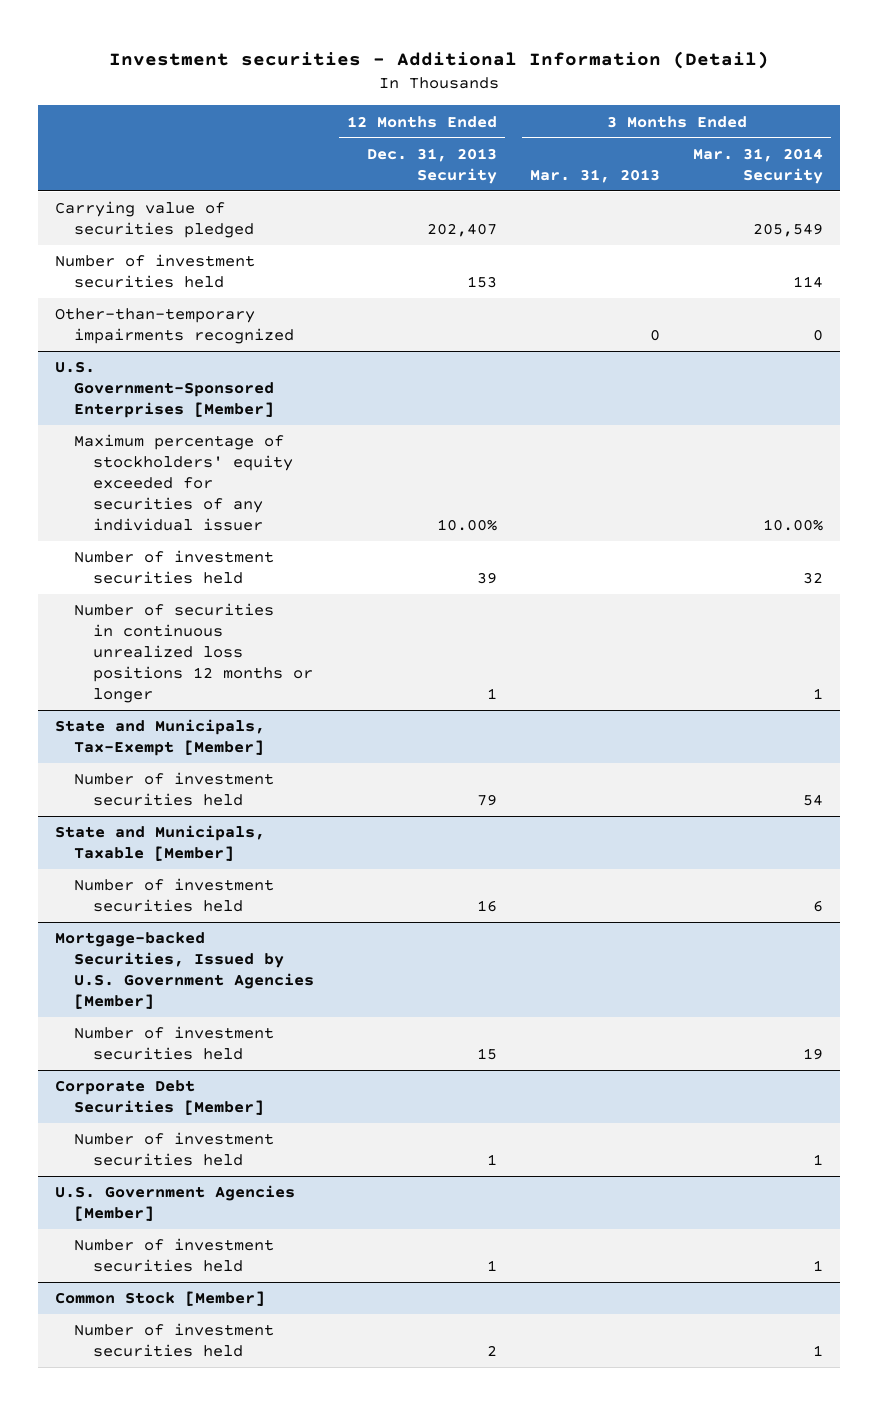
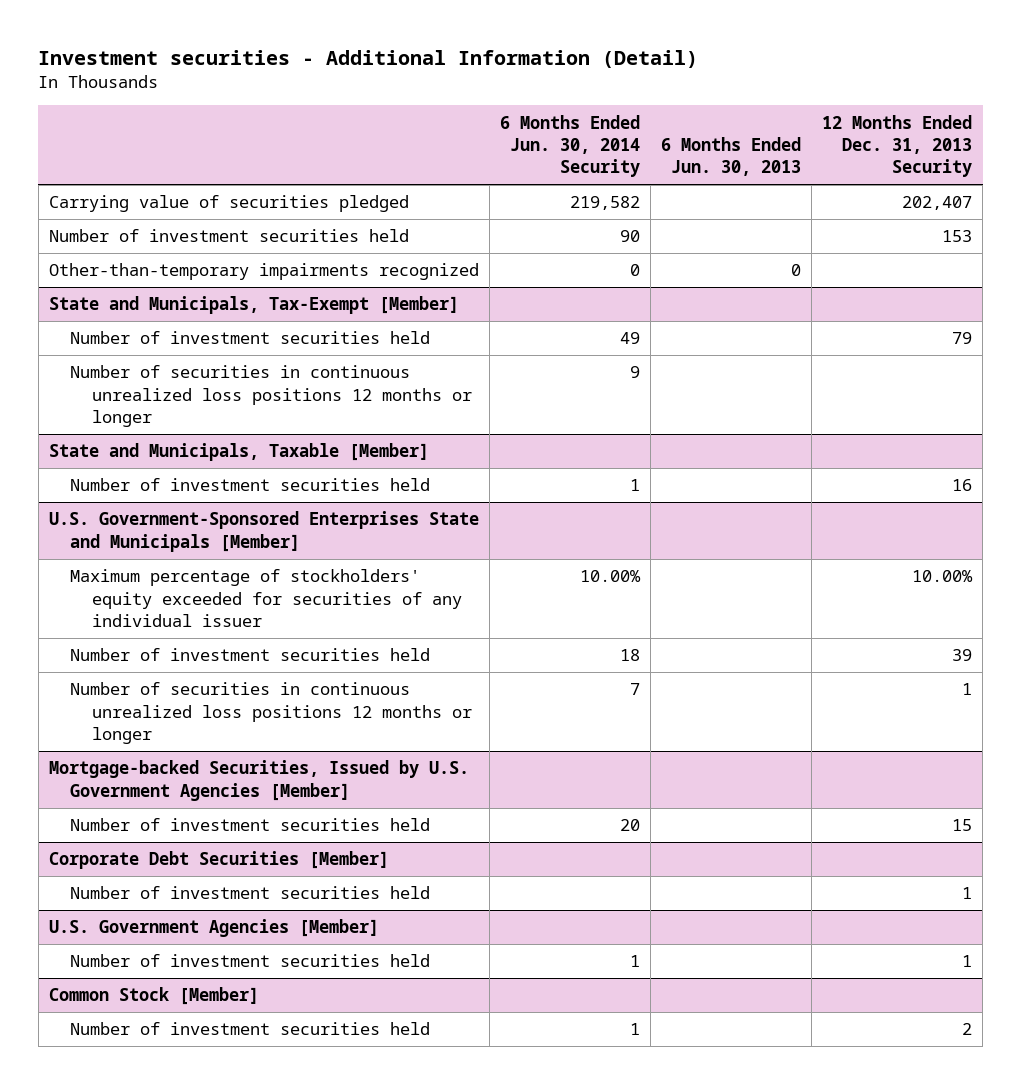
- | 12 Months Ended Dec. 31, 2013 Security | 3 Months Ended Mar. 31, 2013 | 3 Months Ended Mar. 31, 2014 Security
+ | 6 Months Ended Jun. 30, 2014 Security | 6 Months Ended Jun. 30, 2013 | 12 Months Ended Dec. 31, 2013 Security
- U.S. Government-Sponsored Enterprises [Member]
- Maximum percentage of stockholders' equity exceeded for securities of any individual issuer | 10.00% | | 10.00%
- Number of investment securities held | 39 | | 32
- Number of securities in continuous unrealized loss positions 12 months or longer | 1 | | 1
@ State and Municipals, Tax-Exempt [Member]
+ Number of securities in continuous unrealized loss positions 12 months or longer | 9 | |
+ U.S. Government-Sponsored Enterprises State and Municipals [Member]
+ Maximum percentage of stockholders' equity exceeded for securities of any individual issuer | 10.00% | | 10.00%
+ Number of investment securities held | 18 | | 39
+ Number of securities in continuous unrealized loss positions 12 months or longer | 7 | | 1

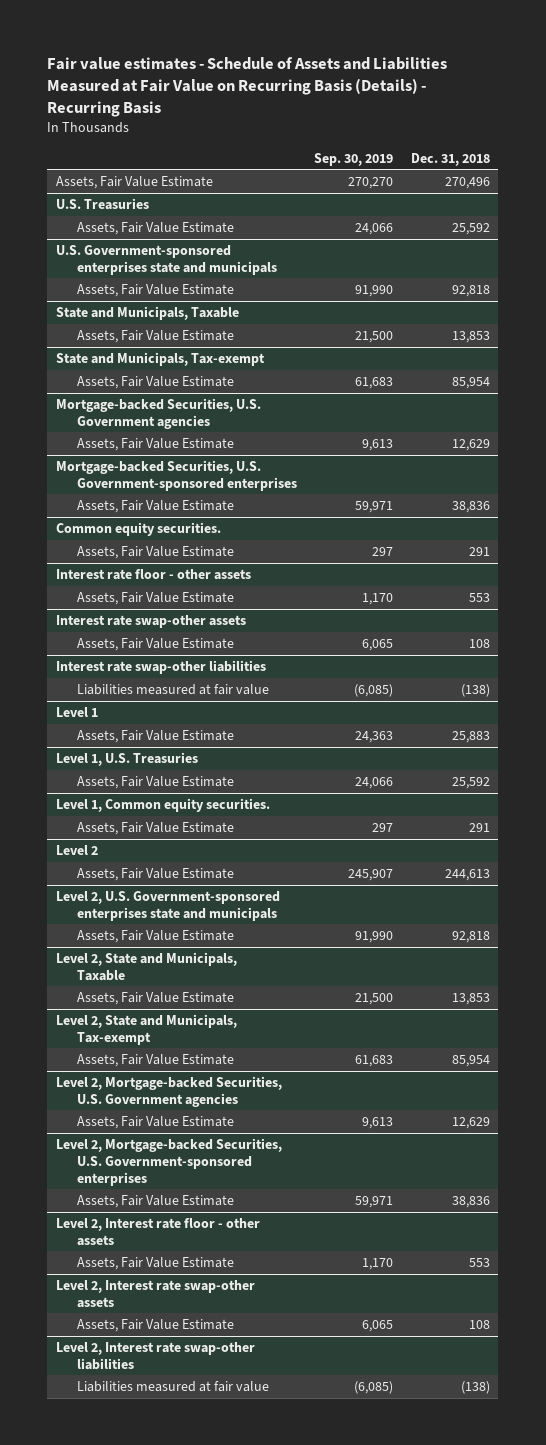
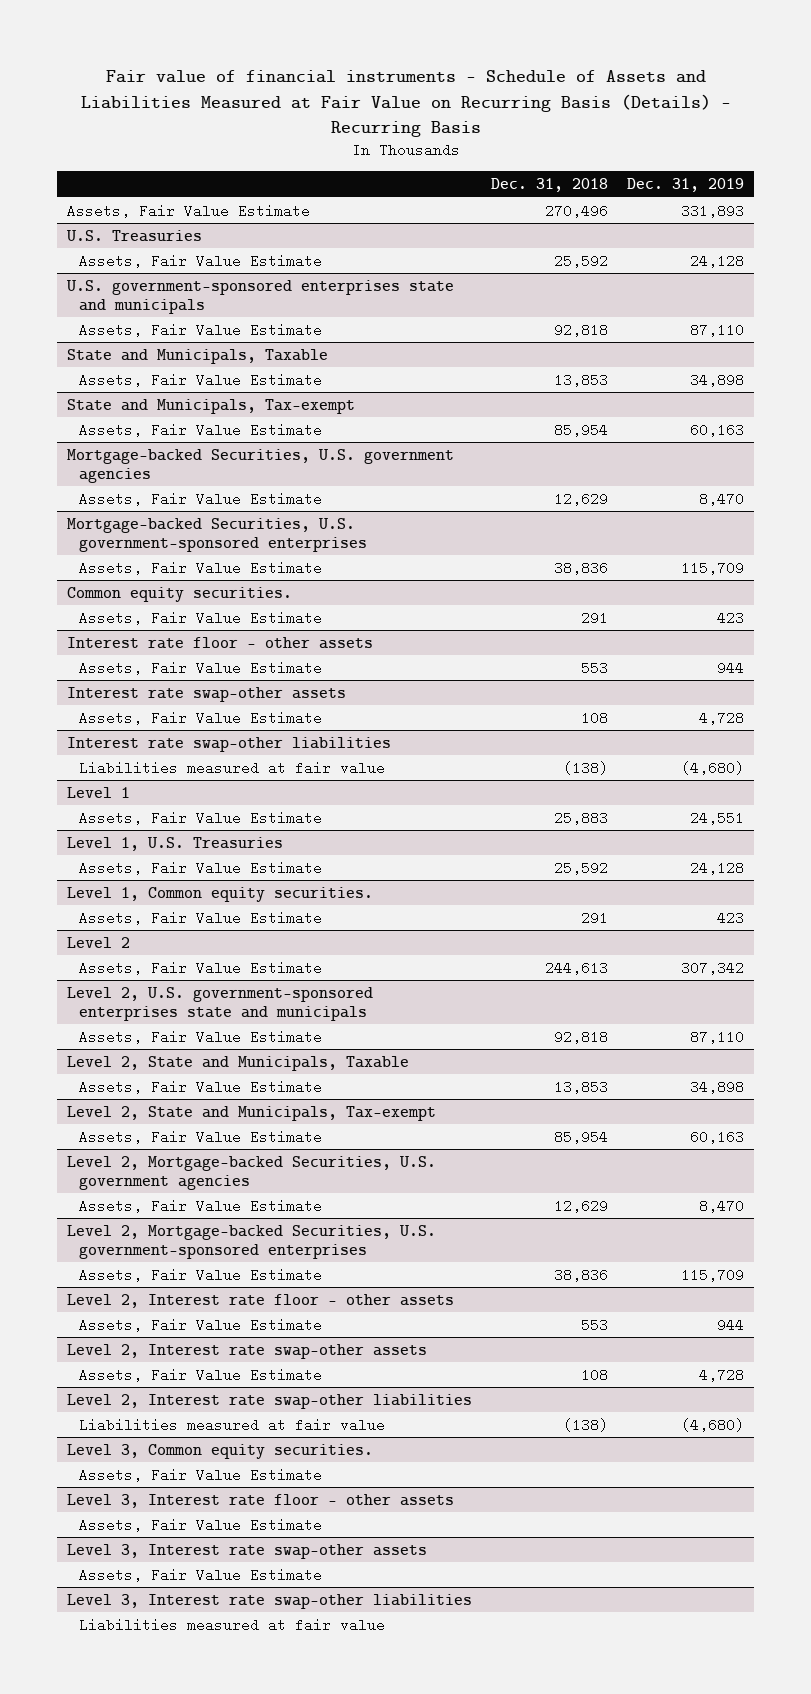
- Fair value estimates - Schedule of Assets and Liabilities Measured at Fair Value on Recurring Basis (Details) - Recurring Basis
+ Fair value of financial instruments - Schedule of Assets and Liabilities Measured at Fair Value on Recurring Basis (Details) - Recurring Basis
- | Sep. 30, 2019 | Dec. 31, 2018
+ | Dec. 31, 2018 | Dec. 31, 2019
- U.S. Government-sponsored enterprises state and municipals
+ U.S. government-sponsored enterprises state and municipals
- Mortgage-backed Securities, U.S. Government agencies
+ Mortgage-backed Securities, U.S. government agencies
- Mortgage-backed Securities, U.S. Government-sponsored enterprises
+ Mortgage-backed Securities, U.S. government-sponsored enterprises
- Level 2, U.S. Government-sponsored enterprises state and municipals
+ Level 2, U.S. government-sponsored enterprises state and municipals
- Level 2, Mortgage-backed Securities, U.S. Government agencies
+ Level 2, Mortgage-backed Securities, U.S. government agencies
- Level 2, Mortgage-backed Securities, U.S. Government-sponsored enterprises
+ Level 2, Mortgage-backed Securities, U.S. government-sponsored enterprises
+ Level 3, Common equity securities.
+ Assets, Fair Value Estimate
+ Level 3, Interest rate floor - other assets
+ Assets, Fair Value Estimate
+ Level 3, Interest rate swap-other assets
+ Assets, Fair Value Estimate
+ Level 3, Interest rate swap-other liabilities
+ Liabilities measured at fair value

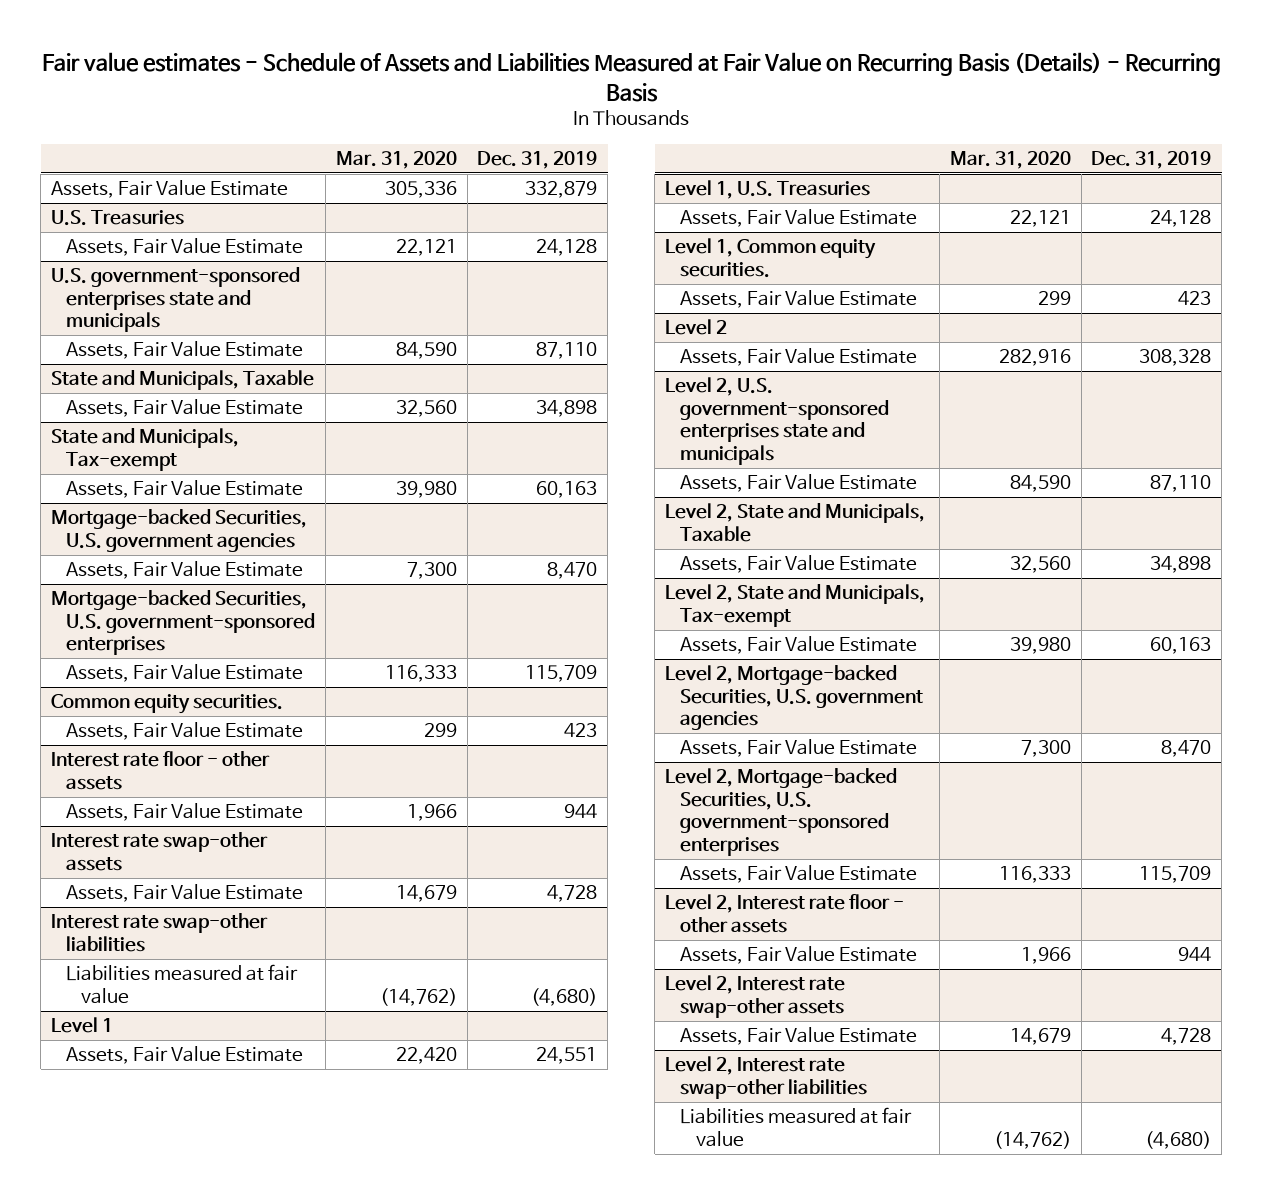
- Fair value of financial instruments - Schedule of Assets and Liabilities Measured at Fair Value on Recurring Basis (Details) - Recurring Basis
+ Fair value estimates - Schedule of Assets and Liabilities Measured at Fair Value on Recurring Basis (Details) - Recurring Basis
- | Dec. 31, 2018 | Dec. 31, 2019
+ | Mar. 31, 2020 | Dec. 31, 2019
- Assets, Fair Value Estimate | 270,496 | 331,893
+ Assets, Fair Value Estimate | 305,336 | 332,879
@ Level 2
- Assets, Fair Value Estimate | 244,613 | 307,342
+ Assets, Fair Value Estimate | 282,916 | 308,328
- Level 3, Common equity securities.
- Assets, Fair Value Estimate
- Level 3, Interest rate floor - other assets
- Assets, Fair Value Estimate
- Level 3, Interest rate swap-other assets
- Assets, Fair Value Estimate
- Level 3, Interest rate swap-other liabilities
- Liabilities measured at fair value

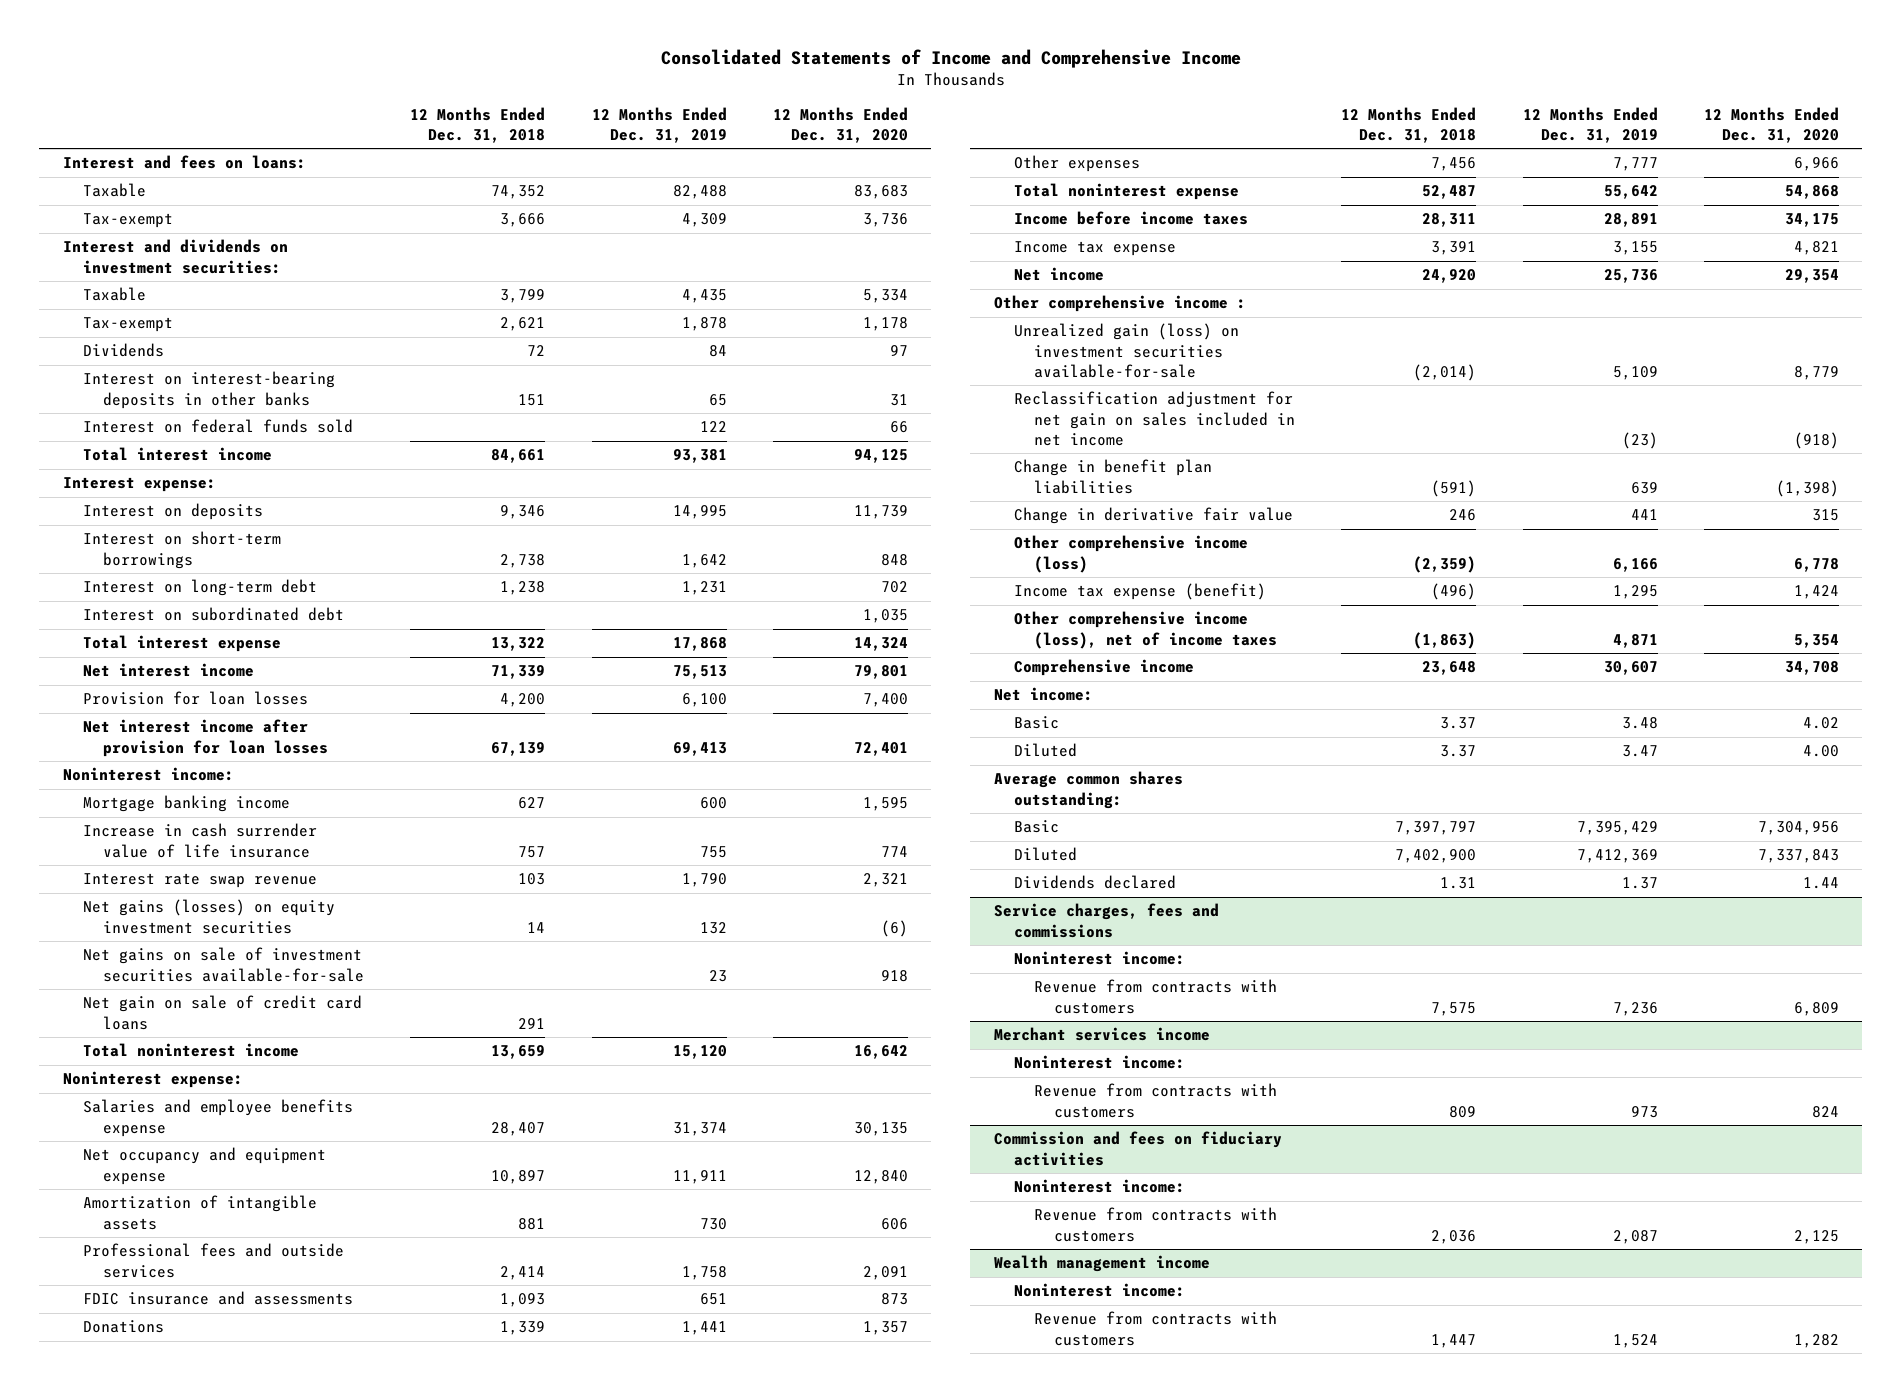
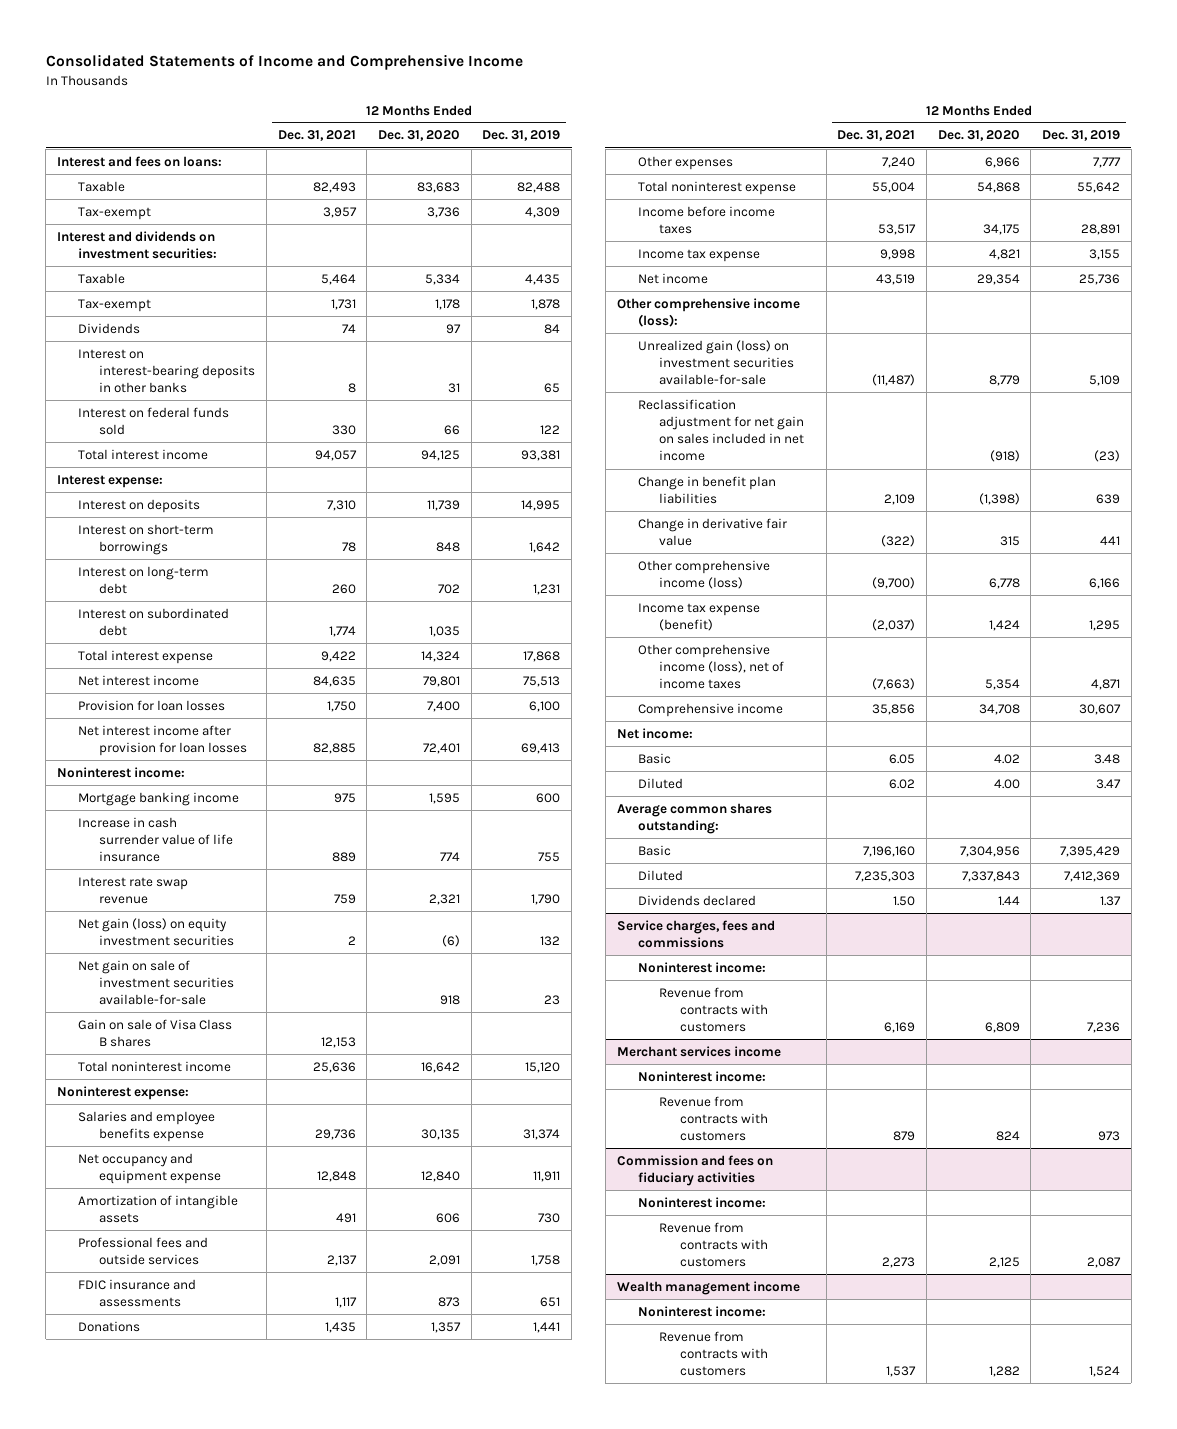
- | 12 Months Ended Dec. 31, 2018 | 12 Months Ended Dec. 31, 2019 | 12 Months Ended Dec. 31, 2020
+ | 12 Months Ended Dec. 31, 2021 | 12 Months Ended Dec. 31, 2020 | 12 Months Ended Dec. 31, 2019
- Net gains (losses) on equity investment securities | 14 | 132 | (6)
- Net gains on sale of investment securities available-for-sale | | 23 | 918
- Net gain on sale of credit card loans | 291 | |
+ Net gain (loss) on equity investment securities | 2 | (6) | 132
+ Net gain on sale of investment securities available-for-sale | | 918 | 23
+ Gain on sale of Visa Class B shares | 12,153 | |
- Other comprehensive income :
+ Other comprehensive income (loss):

